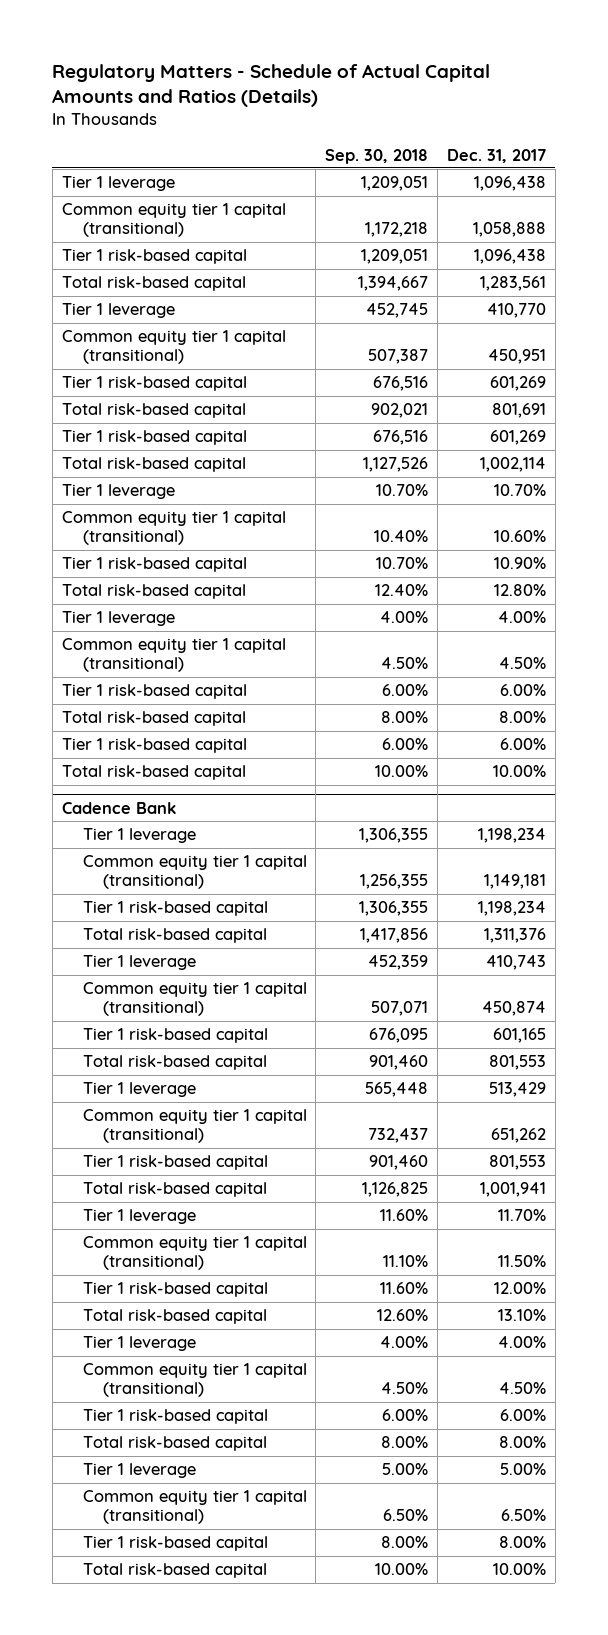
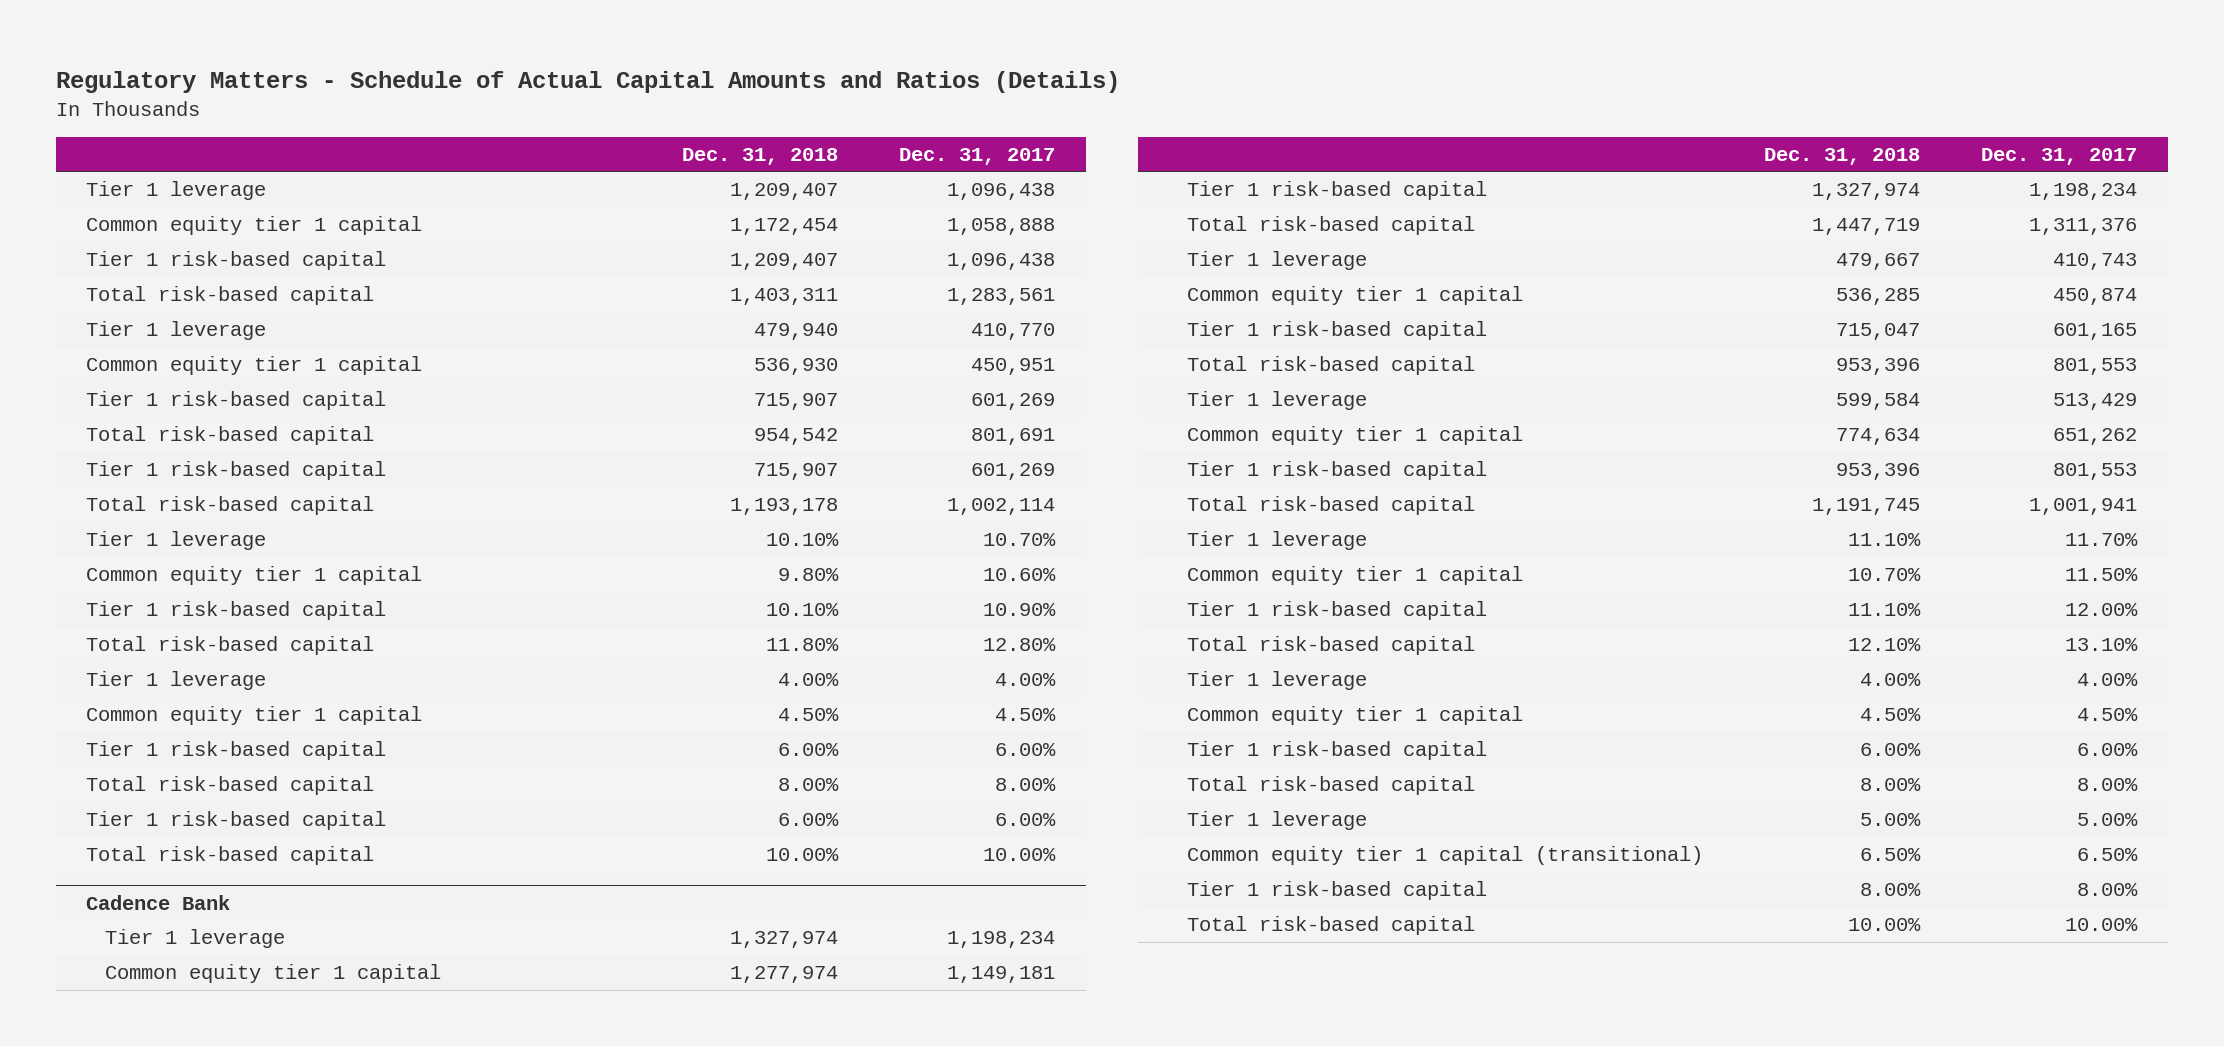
- | Sep. 30, 2018 | Dec. 31, 2017
+ | Dec. 31, 2018 | Dec. 31, 2017
- Common equity tier 1 capital (transitional) | 1,172,218 | 1,058,888
+ Common equity tier 1 capital | 1,172,454 | 1,058,888
- Common equity tier 1 capital (transitional) | 507,387 | 450,951
+ Common equity tier 1 capital | 536,930 | 450,951
- Common equity tier 1 capital (transitional) | 10.40% | 10.60%
+ Common equity tier 1 capital | 9.80% | 10.60%
- Common equity tier 1 capital (transitional) | 4.50% | 4.50%
+ Common equity tier 1 capital | 4.50% | 4.50%
@ Cadence Bank
- Common equity tier 1 capital (transitional) | 1,256,355 | 1,149,181
+ Common equity tier 1 capital | 1,277,974 | 1,149,181
- Common equity tier 1 capital (transitional) | 507,071 | 450,874
+ Common equity tier 1 capital | 536,285 | 450,874
- Common equity tier 1 capital (transitional) | 732,437 | 651,262
+ Common equity tier 1 capital | 774,634 | 651,262
- Common equity tier 1 capital (transitional) | 11.10% | 11.50%
+ Common equity tier 1 capital | 10.70% | 11.50%
- Common equity tier 1 capital (transitional) | 4.50% | 4.50%
+ Common equity tier 1 capital | 4.50% | 4.50%

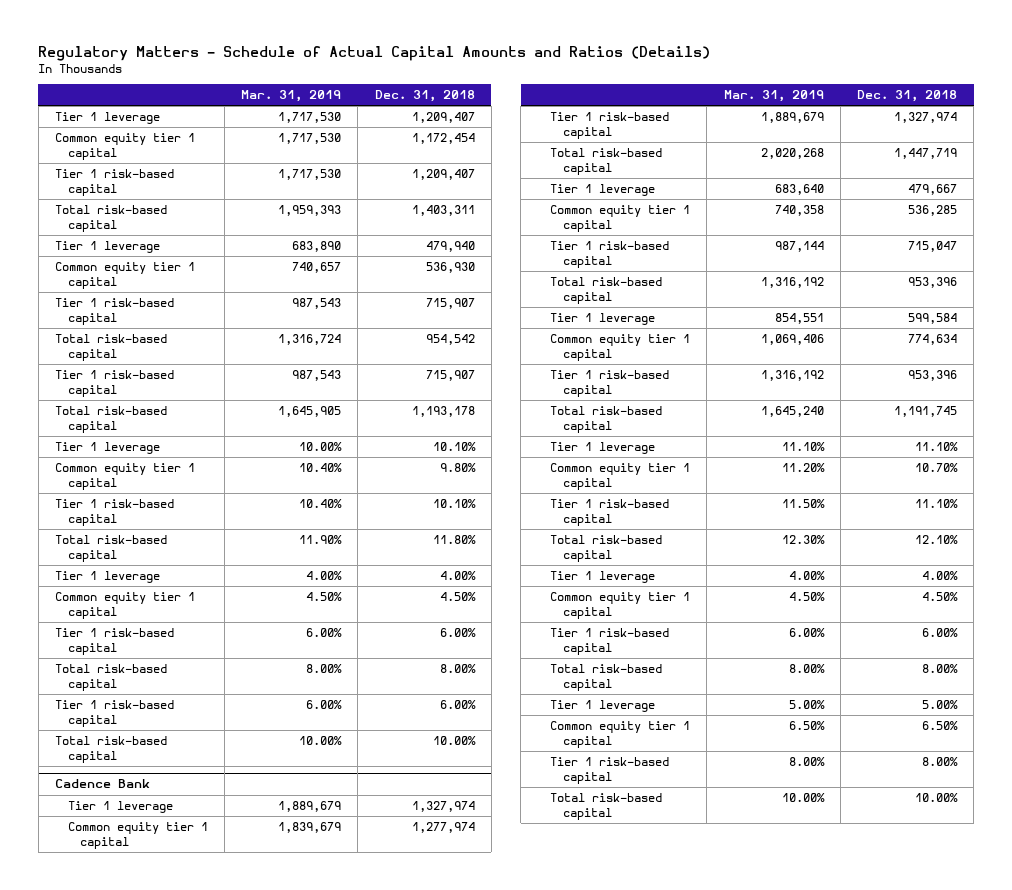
- | Dec. 31, 2018 | Dec. 31, 2017
+ | Mar. 31, 2019 | Dec. 31, 2018
@ Cadence Bank
- Common equity tier 1 capital (transitional) | 6.50% | 6.50%
+ Common equity tier 1 capital | 6.50% | 6.50%

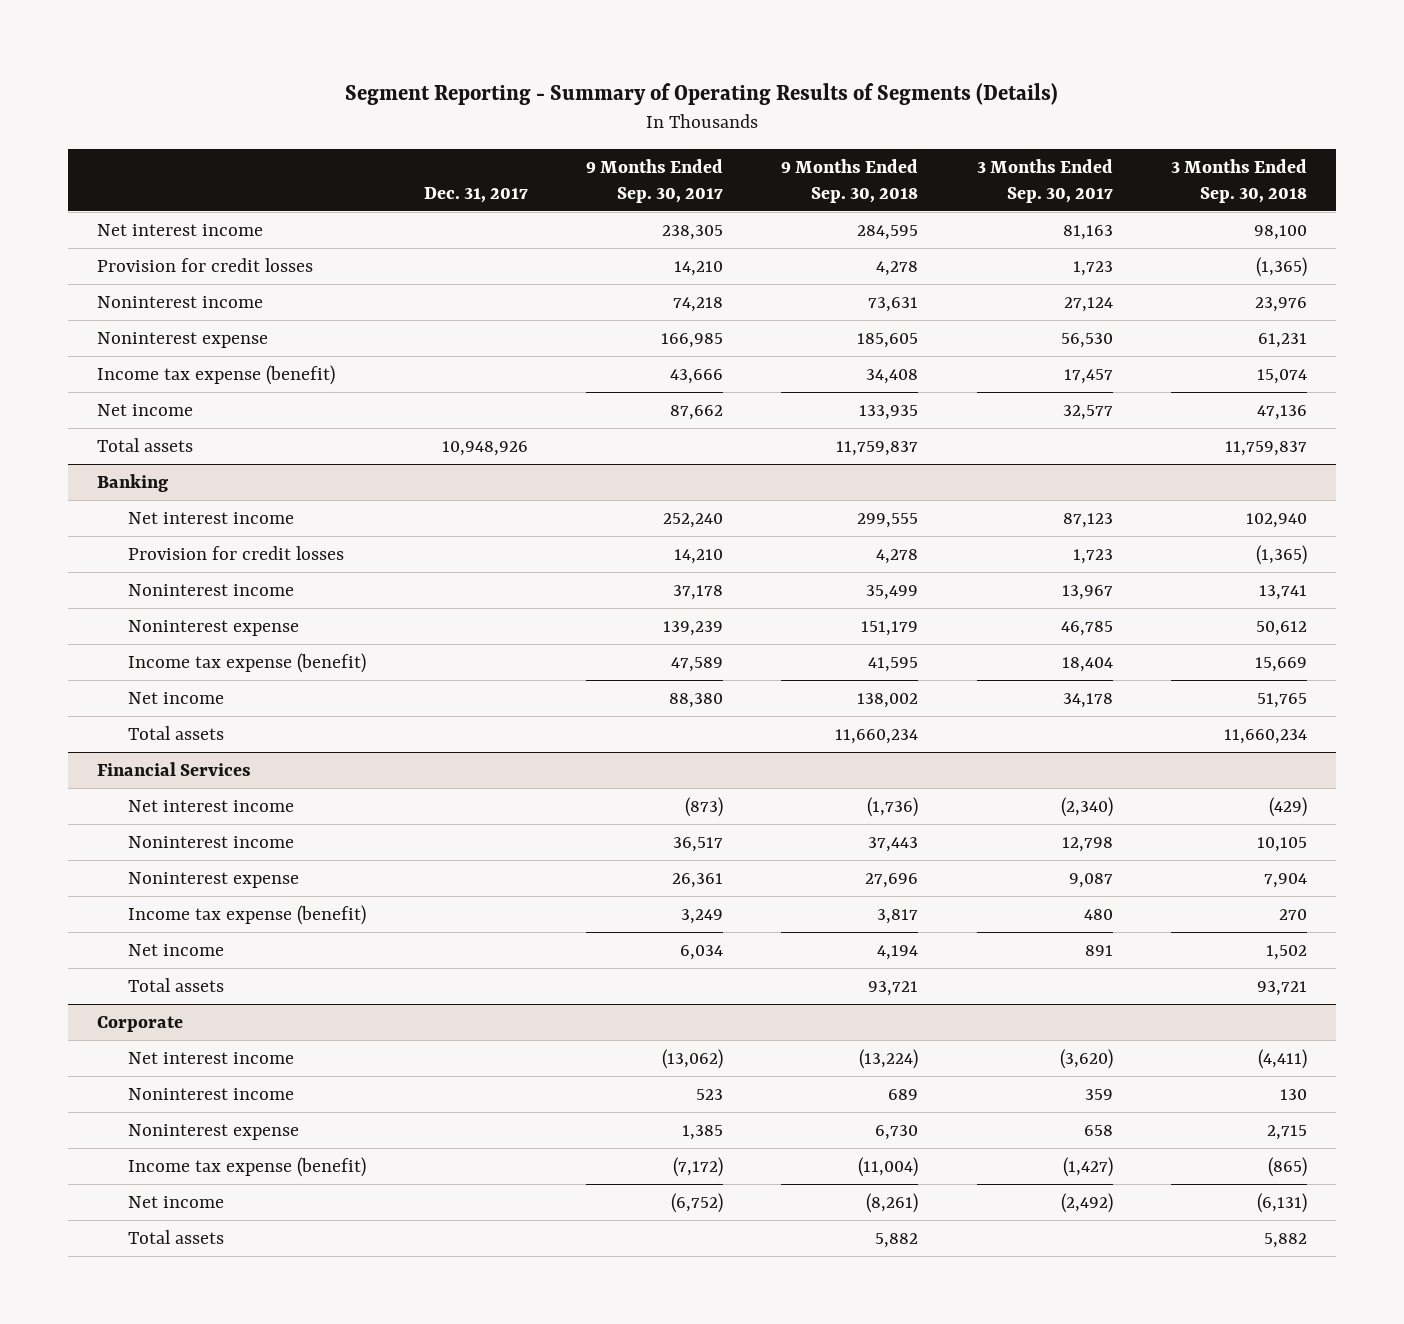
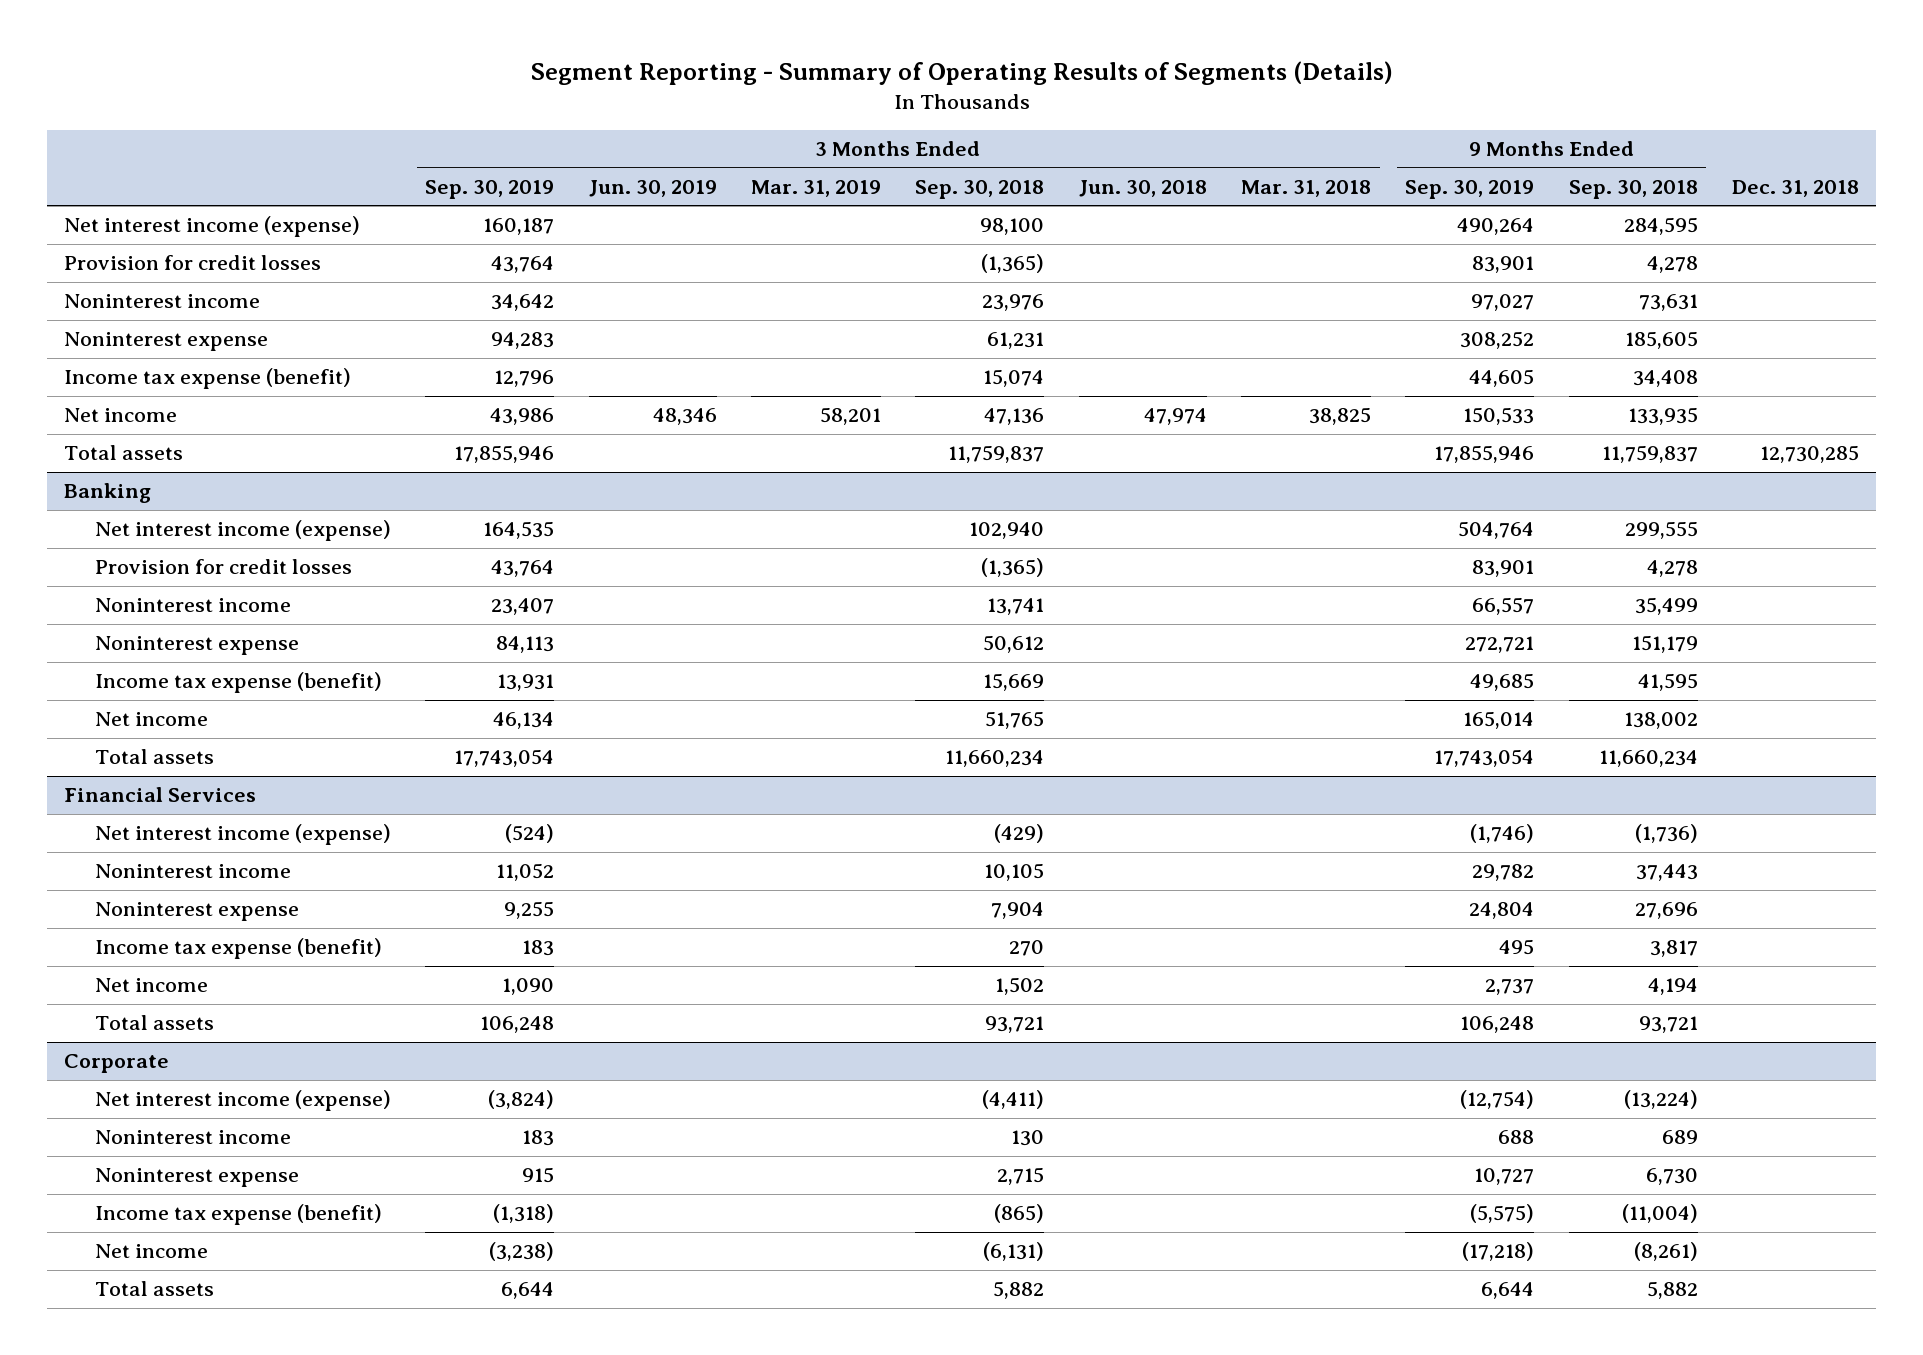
- | Dec. 31, 2017 | 9 Months Ended Sep. 30, 2017 | 9 Months Ended Sep. 30, 2018 | 3 Months Ended Sep. 30, 2017 | 3 Months Ended Sep. 30, 2018
+ | 3 Months Ended Sep. 30, 2019 | 3 Months Ended Jun. 30, 2019 | 3 Months Ended Mar. 31, 2019 | 3 Months Ended Sep. 30, 2018 | 3 Months Ended Jun. 30, 2018 | 3 Months Ended Mar. 31, 2018 | 9 Months Ended Sep. 30, 2019 | 9 Months Ended Sep. 30, 2018 | Dec. 31, 2018
- Net interest income | | 238,305 | 284,595 | 81,163 | 98,100
+ Net interest income (expense) | 160,187 | | | 98,100 | | | 490,264 | 284,595 |
@ Banking
- Net interest income | | 252,240 | 299,555 | 87,123 | 102,940
+ Net interest income (expense) | 164,535 | | | 102,940 | | | 504,764 | 299,555 |
@ Financial Services
- Net interest income | | (873) | (1,736) | (2,340) | (429)
+ Net interest income (expense) | (524) | | | (429) | | | (1,746) | (1,736) |
@ Corporate
- Net interest income | | (13,062) | (13,224) | (3,620) | (4,411)
+ Net interest income (expense) | (3,824) | | | (4,411) | | | (12,754) | (13,224) |

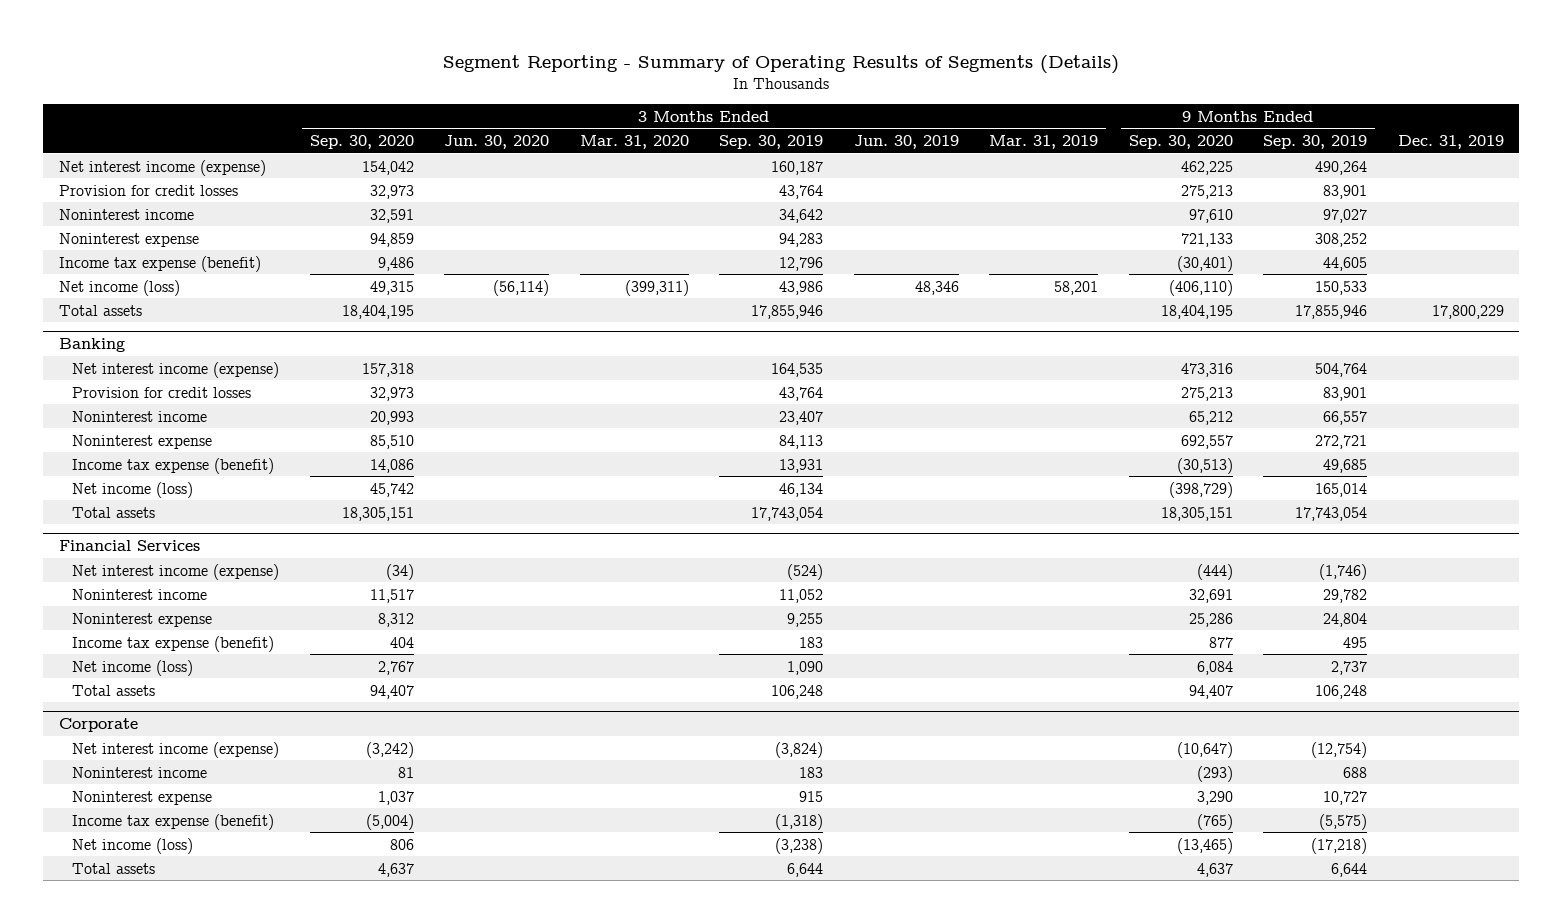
- | 3 Months Ended Sep. 30, 2019 | 3 Months Ended Jun. 30, 2019 | 3 Months Ended Mar. 31, 2019 | 3 Months Ended Sep. 30, 2018 | 3 Months Ended Jun. 30, 2018 | 3 Months Ended Mar. 31, 2018 | 9 Months Ended Sep. 30, 2019 | 9 Months Ended Sep. 30, 2018 | Dec. 31, 2018
+ | 3 Months Ended Sep. 30, 2020 | 3 Months Ended Jun. 30, 2020 | 3 Months Ended Mar. 31, 2020 | 3 Months Ended Sep. 30, 2019 | 3 Months Ended Jun. 30, 2019 | 3 Months Ended Mar. 31, 2019 | 9 Months Ended Sep. 30, 2020 | 9 Months Ended Sep. 30, 2019 | Dec. 31, 2019
- Net income | 43,986 | 48,346 | 58,201 | 47,136 | 47,974 | 38,825 | 150,533 | 133,935 |
+ Net income (loss) | 49,315 | (56,114) | (399,311) | 43,986 | 48,346 | 58,201 | (406,110) | 150,533 |
@ Banking
- Net income | 46,134 | | | 51,765 | | | 165,014 | 138,002 |
+ Net income (loss) | 45,742 | | | 46,134 | | | (398,729) | 165,014 |
@ Financial Services
- Net income | 1,090 | | | 1,502 | | | 2,737 | 4,194 |
+ Net income (loss) | 2,767 | | | 1,090 | | | 6,084 | 2,737 |
@ Corporate
- Net income | (3,238) | | | (6,131) | | | (17,218) | (8,261) |
+ Net income (loss) | 806 | | | (3,238) | | | (13,465) | (17,218) |

